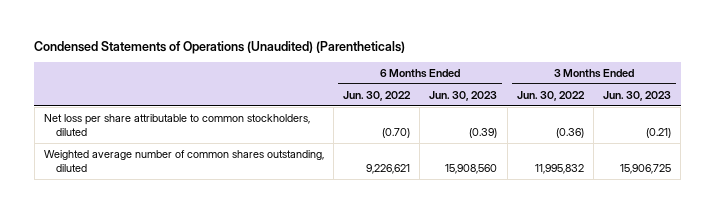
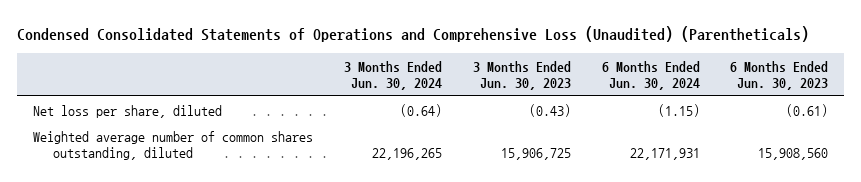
- Condensed Statements of Operations (Unaudited) (Parentheticals)
+ Condensed Consolidated Statements of Operations and Comprehensive Loss (Unaudited) (Parentheticals)
- | 6 Months Ended Jun. 30, 2022 | 6 Months Ended Jun. 30, 2023 | 3 Months Ended Jun. 30, 2022 | 3 Months Ended Jun. 30, 2023
+ | 3 Months Ended Jun. 30, 2024 | 3 Months Ended Jun. 30, 2023 | 6 Months Ended Jun. 30, 2024 | 6 Months Ended Jun. 30, 2023
- Net loss per share attributable to common stockholders, diluted | (0.70) | (0.39) | (0.36) | (0.21)
+ Net loss per share, diluted | (0.64) | (0.43) | (1.15) | (0.61)

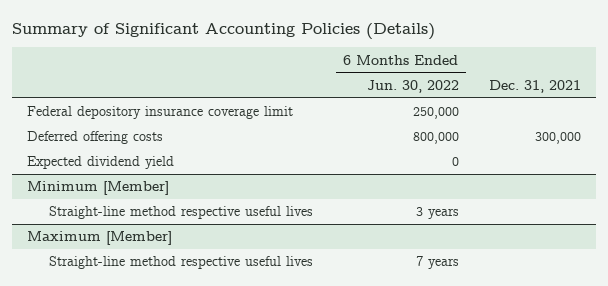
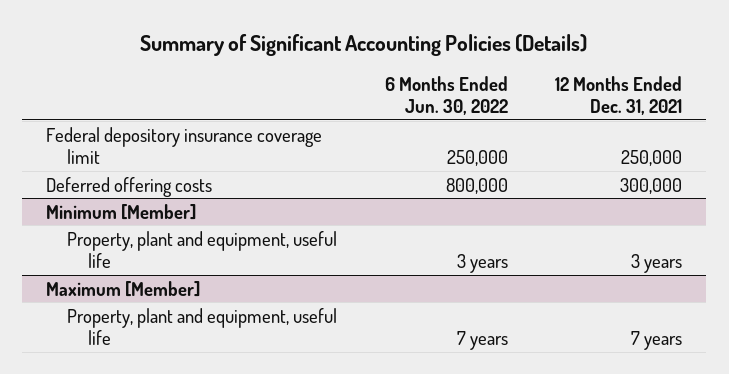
- | 6 Months Ended Jun. 30, 2022 | Dec. 31, 2021
+ | 6 Months Ended Jun. 30, 2022 | 12 Months Ended Dec. 31, 2021
- Expected dividend yield | 0 |
@ Minimum [Member]
- Straight-line method respective useful lives | 3 years |
+ Property, plant and equipment, useful life | 3 years | 3 years
@ Maximum [Member]
- Straight-line method respective useful lives | 7 years |
+ Property, plant and equipment, useful life | 7 years | 7 years

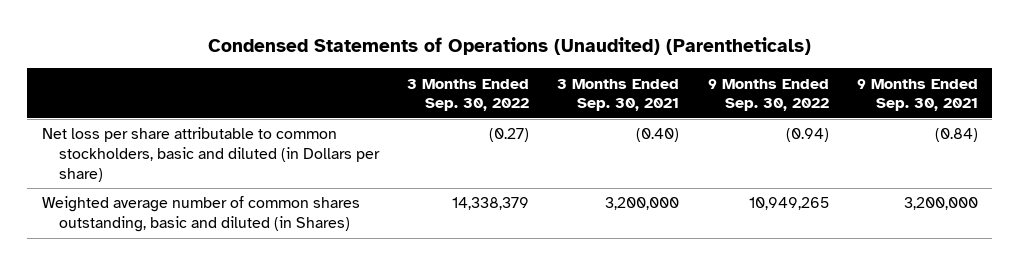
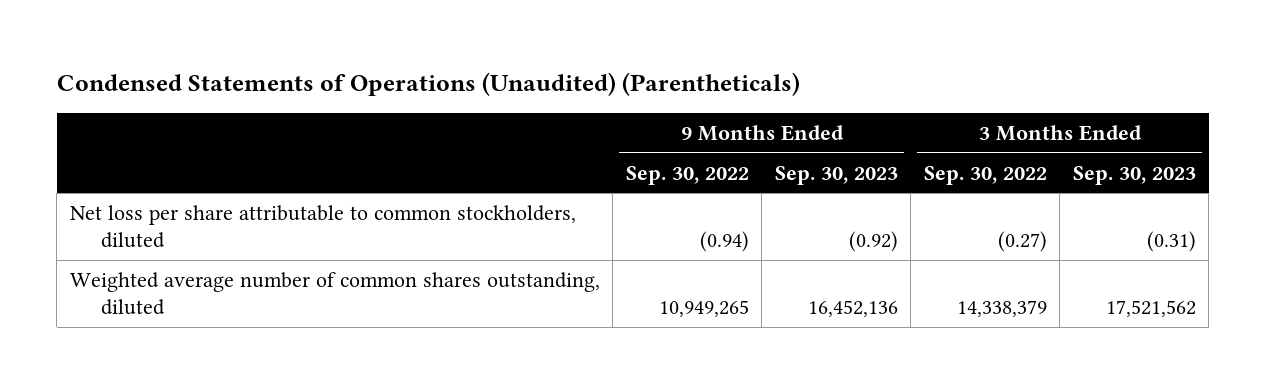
- | 3 Months Ended Sep. 30, 2022 | 3 Months Ended Sep. 30, 2021 | 9 Months Ended Sep. 30, 2022 | 9 Months Ended Sep. 30, 2021
+ | 9 Months Ended Sep. 30, 2022 | 9 Months Ended Sep. 30, 2023 | 3 Months Ended Sep. 30, 2022 | 3 Months Ended Sep. 30, 2023
- Net loss per share attributable to common stockholders, basic and diluted (in Dollars per share) | (0.27) | (0.40) | (0.94) | (0.84)
- Weighted average number of common shares outstanding, basic and diluted (in Shares) | 14,338,379 | 3,200,000 | 10,949,265 | 3,200,000
+ Net loss per share attributable to common stockholders, diluted | (0.94) | (0.92) | (0.27) | (0.31)
+ Weighted average number of common shares outstanding, diluted | 10,949,265 | 16,452,136 | 14,338,379 | 17,521,562

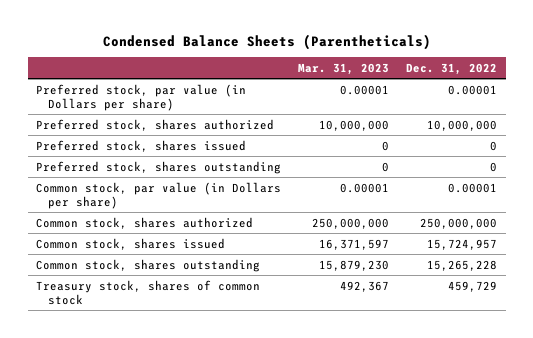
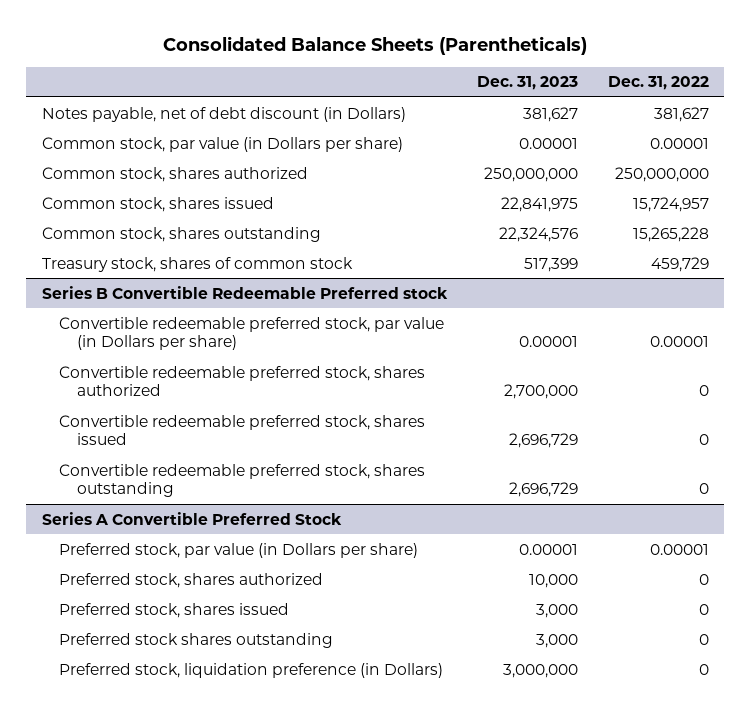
- Condensed Balance Sheets (Parentheticals)
+ Consolidated Balance Sheets (Parentheticals)
- | Mar. 31, 2023 | Dec. 31, 2022
+ | Dec. 31, 2023 | Dec. 31, 2022
- Preferred stock, par value (in Dollars per share) | 0.00001 | 0.00001
- Preferred stock, shares authorized | 10,000,000 | 10,000,000
- Preferred stock, shares issued | 0 | 0
- Preferred stock, shares outstanding | 0 | 0
+ Notes payable, net of debt discount (in Dollars) | 381,627 | 381,627
+ Series B Convertible Redeemable Preferred stock
+ Convertible redeemable preferred stock, par value (in Dollars per share) | 0.00001 | 0.00001
+ Convertible redeemable preferred stock, shares authorized | 2,700,000 | 0
+ Convertible redeemable preferred stock, shares issued | 2,696,729 | 0
+ Convertible redeemable preferred stock, shares outstanding | 2,696,729 | 0
+ Series A Convertible Preferred Stock
+ Preferred stock, par value (in Dollars per share) | 0.00001 | 0.00001
+ Preferred stock, shares authorized | 10,000 | 0
+ Preferred stock, shares issued | 3,000 | 0
+ Preferred stock shares outstanding | 3,000 | 0
+ Preferred stock, liquidation preference (in Dollars) | 3,000,000 | 0

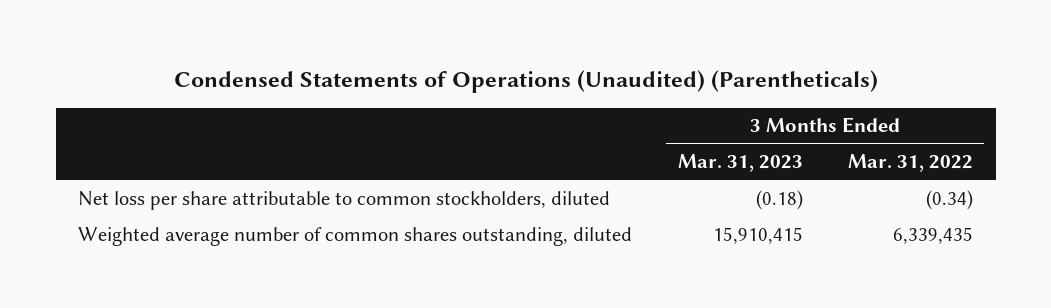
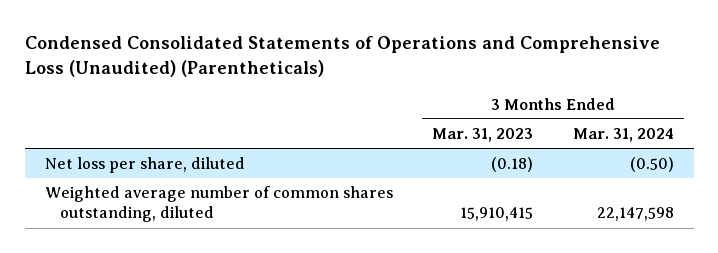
- Condensed Statements of Operations (Unaudited) (Parentheticals)
+ Condensed Consolidated Statements of Operations and Comprehensive Loss (Unaudited) (Parentheticals)
- | 3 Months Ended Mar. 31, 2023 | 3 Months Ended Mar. 31, 2022
+ | 3 Months Ended Mar. 31, 2023 | 3 Months Ended Mar. 31, 2024
- Net loss per share attributable to common stockholders, diluted | (0.18) | (0.34)
+ Net loss per share, diluted | (0.18) | (0.50)

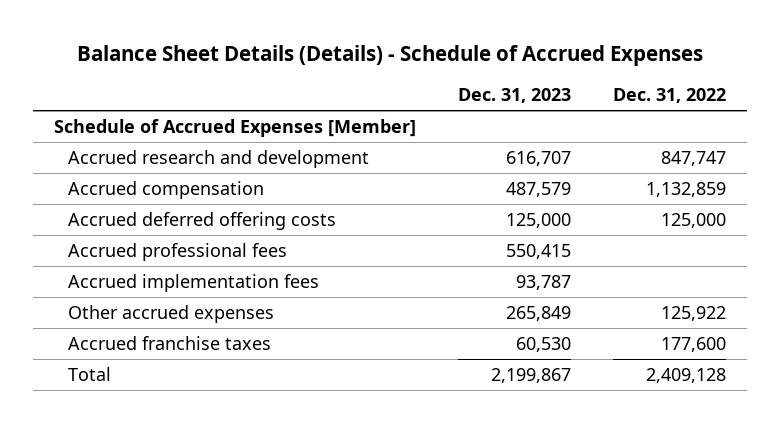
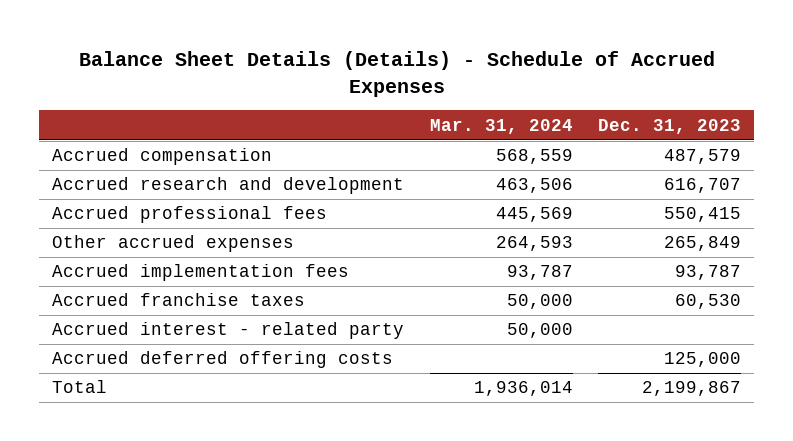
- | Dec. 31, 2023 | Dec. 31, 2022
+ | Mar. 31, 2024 | Dec. 31, 2023
- Schedule of Accrued Expenses [Member]
moved down: Accrued research and development | 463,506 | 616,707
moved down: Accrued implementation fees | 93,787 | 93,787
+ Accrued interest - related party | 50,000 |
moved down: Accrued deferred offering costs | | 125,000

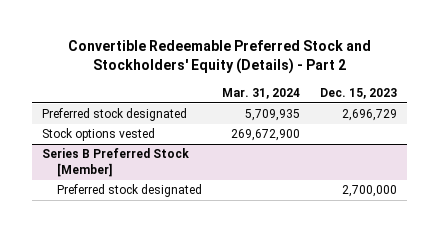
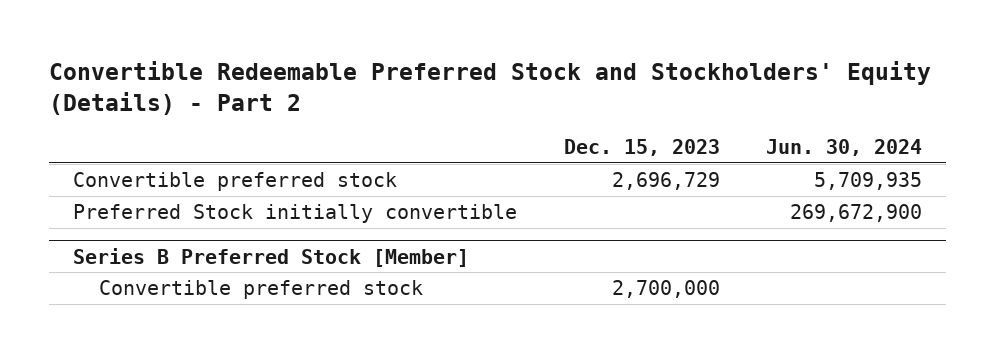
- | Mar. 31, 2024 | Dec. 15, 2023
+ | Dec. 15, 2023 | Jun. 30, 2024
- Preferred stock designated | 5,709,935 | 2,696,729
- Stock options vested | 269,672,900 |
+ Convertible preferred stock | 2,696,729 | 5,709,935
+ Preferred Stock initially convertible | | 269,672,900
@ Series B Preferred Stock [Member]
- Preferred stock designated | | 2,700,000
+ Convertible preferred stock | 2,700,000 |

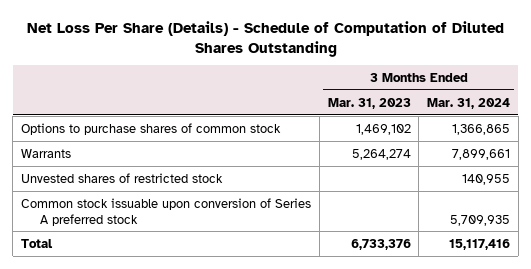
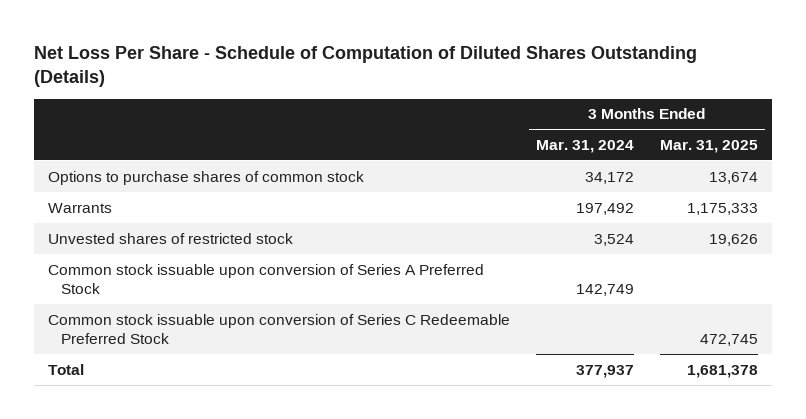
- Net Loss Per Share (Details) - Schedule of Computation of Diluted Shares Outstanding
+ Net Loss Per Share - Schedule of Computation of Diluted Shares Outstanding (Details)
- | 3 Months Ended Mar. 31, 2023 | 3 Months Ended Mar. 31, 2024
+ | 3 Months Ended Mar. 31, 2024 | 3 Months Ended Mar. 31, 2025
- Options to purchase shares of common stock | 1,469,102 | 1,366,865
- Warrants | 5,264,274 | 7,899,661
- Unvested shares of restricted stock | | 140,955
- Common stock issuable upon conversion of Series A preferred stock | | 5,709,935
- Total | 6,733,376 | 15,117,416
+ Options to purchase shares of common stock | 34,172 | 13,674
+ Warrants | 197,492 | 1,175,333
+ Unvested shares of restricted stock | 3,524 | 19,626
+ Common stock issuable upon conversion of Series A Preferred Stock | 142,749 |
+ Common stock issuable upon conversion of Series C Redeemable Preferred Stock | | 472,745
+ Total | 377,937 | 1,681,378

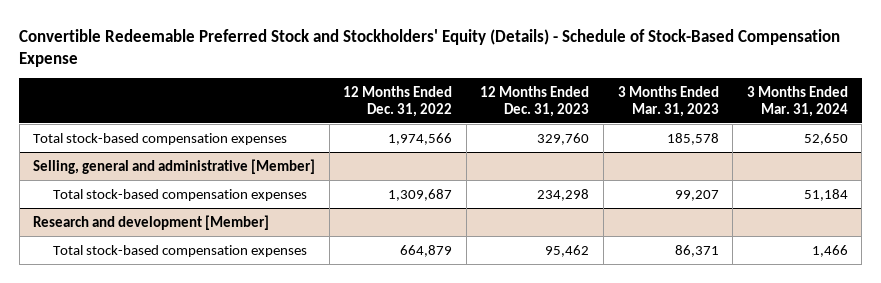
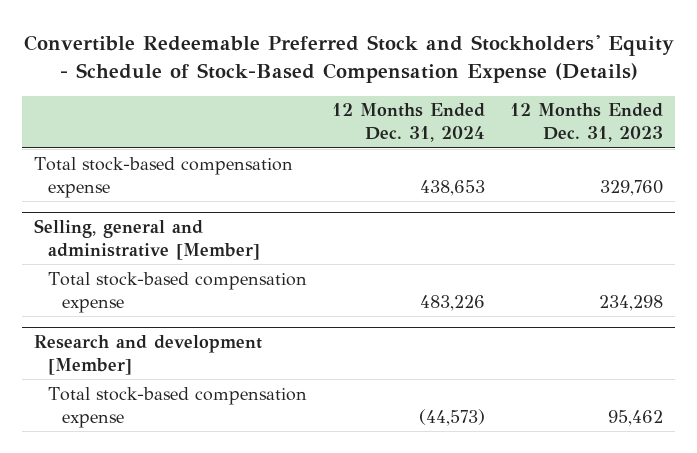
- Convertible Redeemable Preferred Stock and Stockholders' Equity (Details) - Schedule of Stock-Based Compensation Expense
+ Convertible Redeemable Preferred Stock and Stockholders' Equity - Schedule of Stock-Based Compensation Expense (Details)
- | 12 Months Ended Dec. 31, 2022 | 12 Months Ended Dec. 31, 2023 | 3 Months Ended Mar. 31, 2023 | 3 Months Ended Mar. 31, 2024
+ | 12 Months Ended Dec. 31, 2024 | 12 Months Ended Dec. 31, 2023
- Total stock-based compensation expenses | 1,974,566 | 329,760 | 185,578 | 52,650
+ Total stock-based compensation expense | 438,653 | 329,760
@ Selling, general and administrative [Member]
- Total stock-based compensation expenses | 1,309,687 | 234,298 | 99,207 | 51,184
+ Total stock-based compensation expense | 483,226 | 234,298
@ Research and development [Member]
- Total stock-based compensation expenses | 664,879 | 95,462 | 86,371 | 1,466
+ Total stock-based compensation expense | (44,573) | 95,462

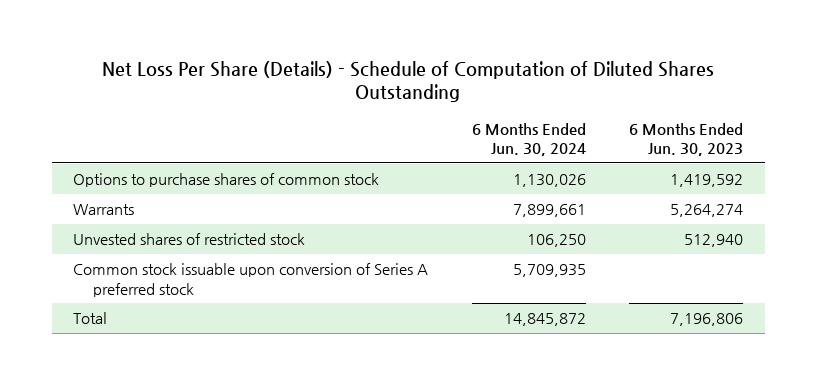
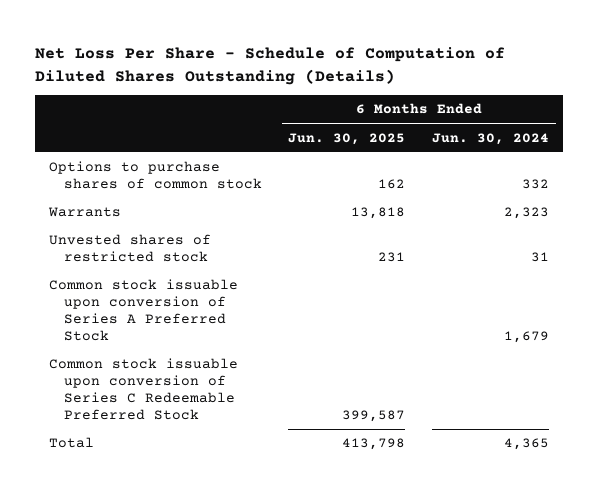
- Net Loss Per Share (Details) - Schedule of Computation of Diluted Shares Outstanding
+ Net Loss Per Share - Schedule of Computation of Diluted Shares Outstanding (Details)
- | 6 Months Ended Jun. 30, 2024 | 6 Months Ended Jun. 30, 2023
+ | 6 Months Ended Jun. 30, 2025 | 6 Months Ended Jun. 30, 2024
- Options to purchase shares of common stock | 1,130,026 | 1,419,592
- Warrants | 7,899,661 | 5,264,274
- Unvested shares of restricted stock | 106,250 | 512,940
- Common stock issuable upon conversion of Series A preferred stock | 5,709,935 |
- Total | 14,845,872 | 7,196,806
+ Options to purchase shares of common stock | 162 | 332
+ Warrants | 13,818 | 2,323
+ Unvested shares of restricted stock | 231 | 31
+ Common stock issuable upon conversion of Series A Preferred Stock | | 1,679
+ Common stock issuable upon conversion of Series C Redeemable Preferred Stock | 399,587 |
+ Total | 413,798 | 4,365

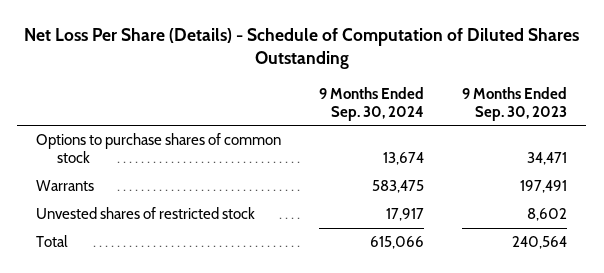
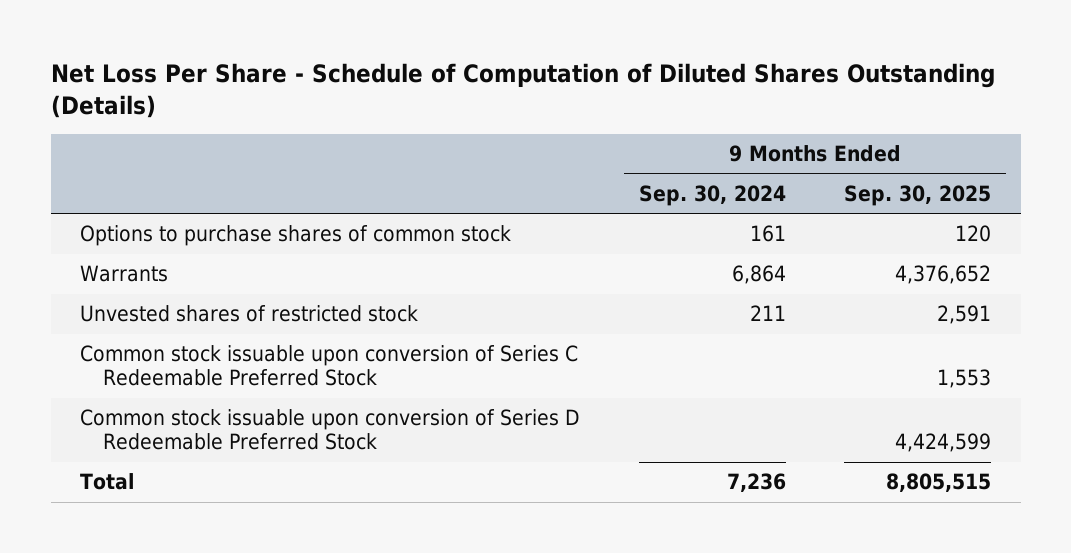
- Net Loss Per Share (Details) - Schedule of Computation of Diluted Shares Outstanding
+ Net Loss Per Share - Schedule of Computation of Diluted Shares Outstanding (Details)
- | 9 Months Ended Sep. 30, 2024 | 9 Months Ended Sep. 30, 2023
+ | 9 Months Ended Sep. 30, 2024 | 9 Months Ended Sep. 30, 2025
- Options to purchase shares of common stock | 13,674 | 34,471
- Warrants | 583,475 | 197,491
- Unvested shares of restricted stock | 17,917 | 8,602
- Total | 615,066 | 240,564
+ Options to purchase shares of common stock | 161 | 120
+ Warrants | 6,864 | 4,376,652
+ Unvested shares of restricted stock | 211 | 2,591
+ Common stock issuable upon conversion of Series C Redeemable Preferred Stock | | 1,553
+ Common stock issuable upon conversion of Series D Redeemable Preferred Stock | | 4,424,599
+ Total | 7,236 | 8,805,515

